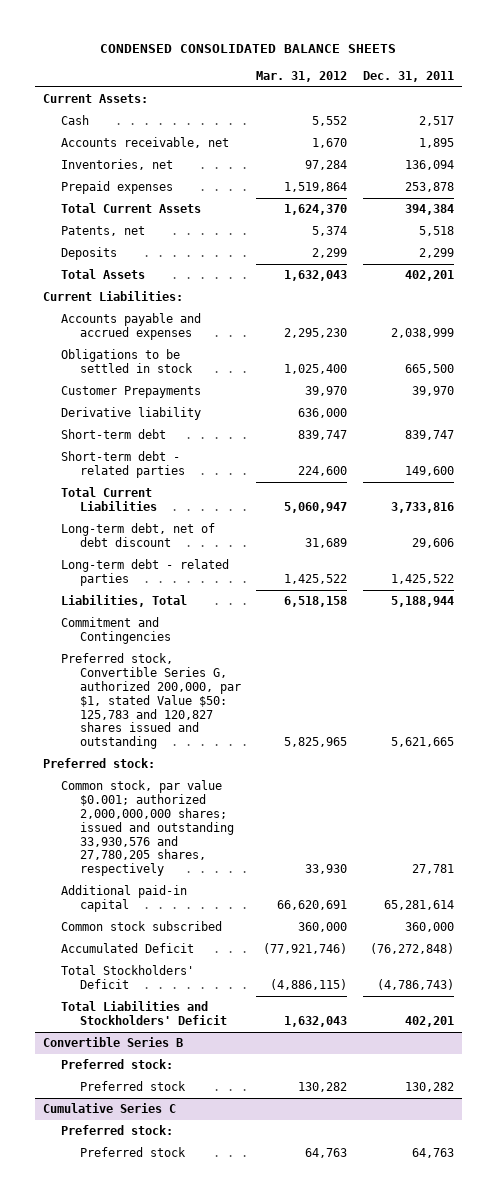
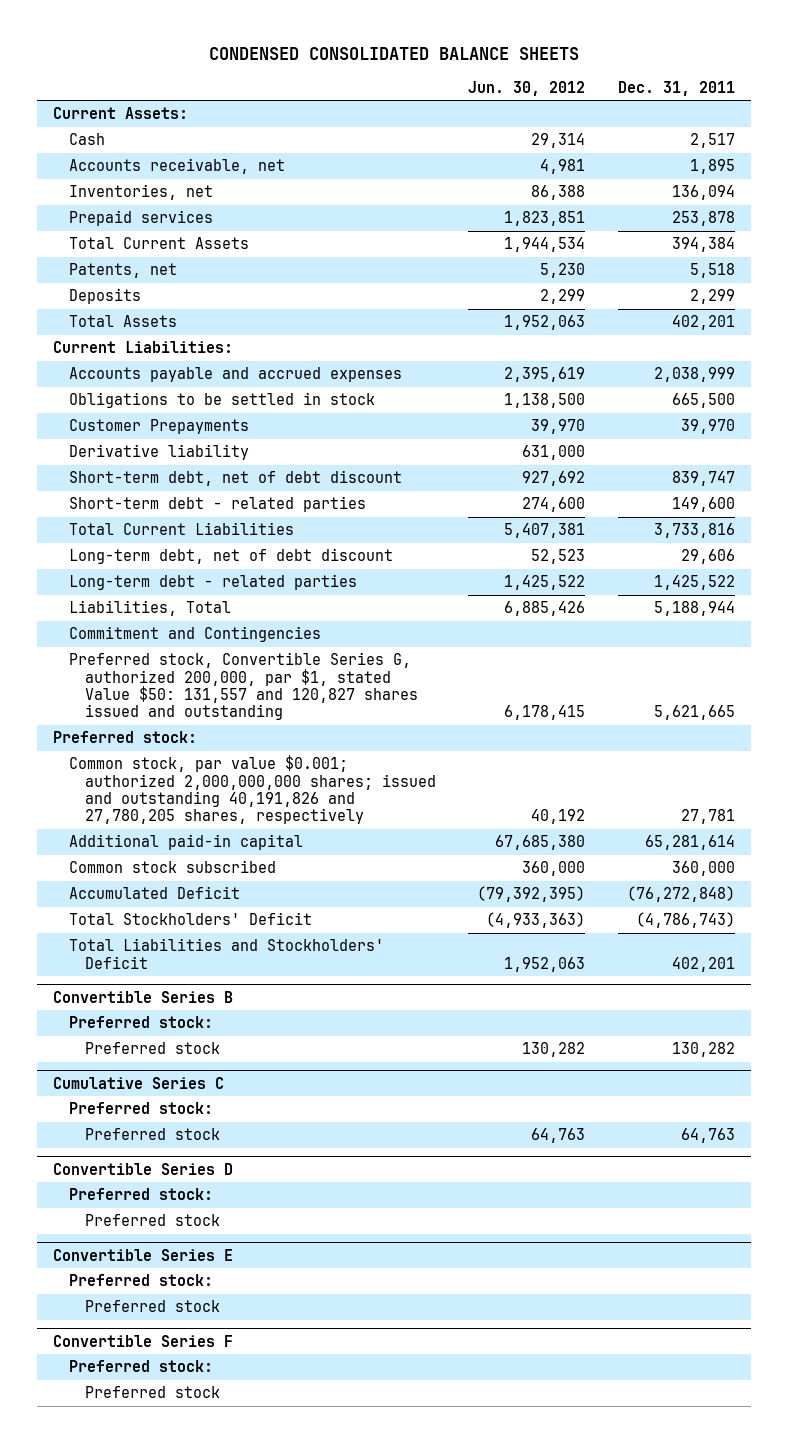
- | Mar. 31, 2012 | Dec. 31, 2011
+ | Jun. 30, 2012 | Dec. 31, 2011
- Prepaid expenses | 1,519,864 | 253,878
+ Prepaid services | 1,823,851 | 253,878
- Short-term debt | 839,747 | 839,747
+ Short-term debt, net of debt discount | 927,692 | 839,747
- Preferred stock, Convertible Series G, authorized 200,000, par $1, stated Value $50: 125,783 and 120,827 shares issued and outstanding | 5,825,965 | 5,621,665
+ Preferred stock, Convertible Series G, authorized 200,000, par $1, stated Value $50: 131,557 and 120,827 shares issued and outstanding | 6,178,415 | 5,621,665
- Common stock, par value $0.001; authorized 2,000,000,000 shares; issued and outstanding 33,930,576 and 27,780,205 shares, respectively | 33,930 | 27,781
+ Common stock, par value $0.001; authorized 2,000,000,000 shares; issued and outstanding 40,191,826 and 27,780,205 shares, respectively | 40,192 | 27,781
+ Convertible Series D
+ Preferred stock:
+ Preferred stock
+ Convertible Series E
+ Preferred stock:
+ Preferred stock
+ Convertible Series F
+ Preferred stock:
+ Preferred stock

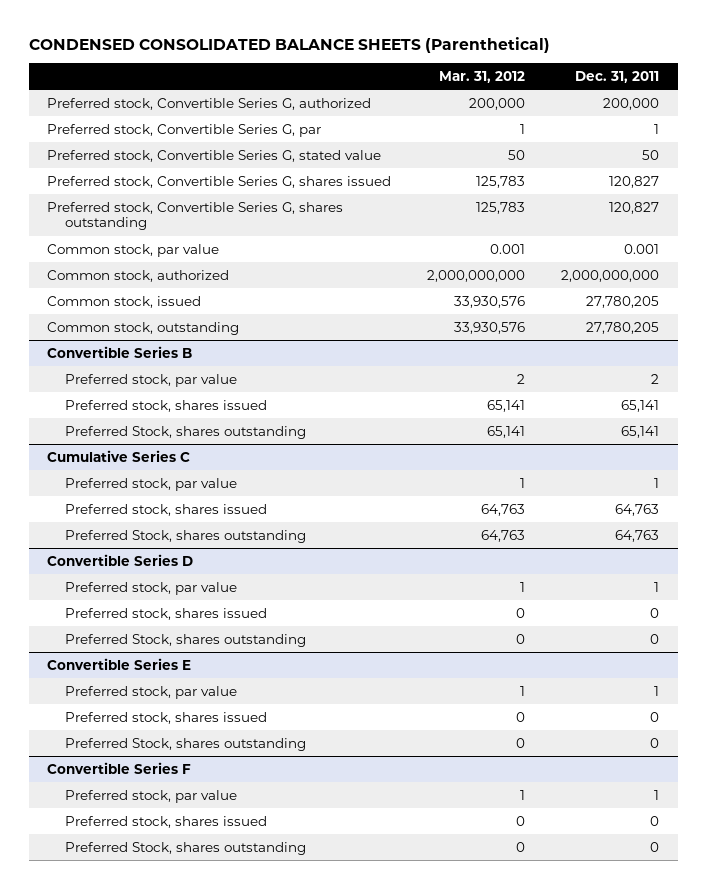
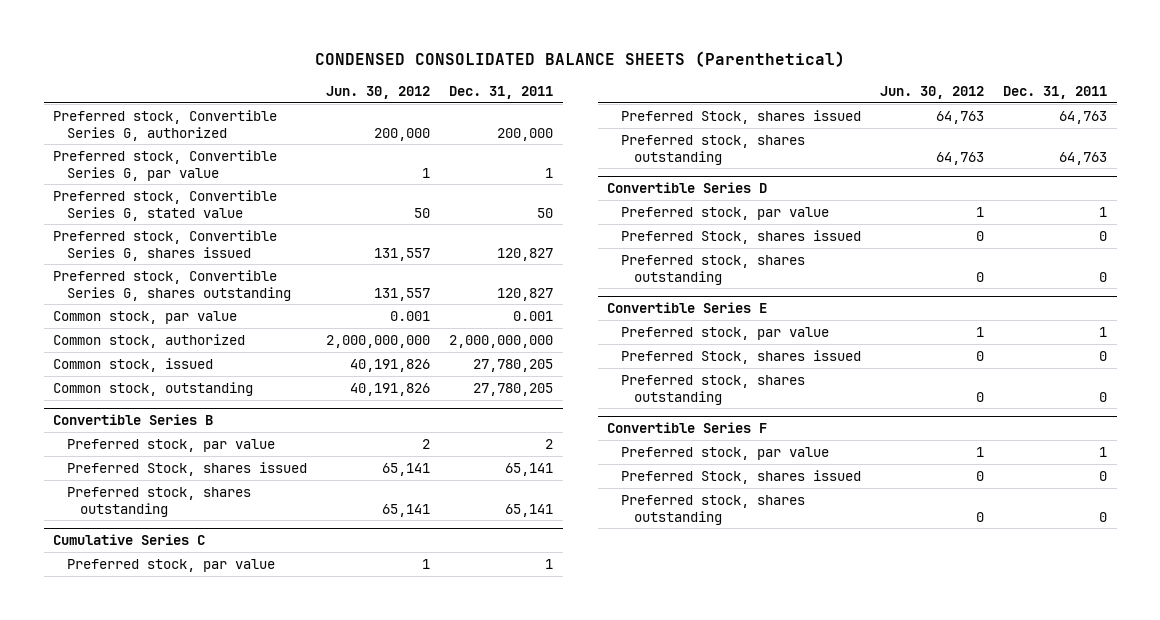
- | Mar. 31, 2012 | Dec. 31, 2011
+ | Jun. 30, 2012 | Dec. 31, 2011
- Preferred stock, Convertible Series G, par | 1 | 1
+ Preferred stock, Convertible Series G, par value | 1 | 1
@ Convertible Series B
- Preferred stock, shares issued | 65,141 | 65,141
- Preferred Stock, shares outstanding | 65,141 | 65,141
+ Preferred Stock, shares issued | 65,141 | 65,141
+ Preferred stock, shares outstanding | 65,141 | 65,141
@ Cumulative Series C
- Preferred stock, shares issued | 64,763 | 64,763
- Preferred Stock, shares outstanding | 64,763 | 64,763
+ Preferred Stock, shares issued | 64,763 | 64,763
+ Preferred stock, shares outstanding | 64,763 | 64,763
@ Convertible Series D
- Preferred stock, shares issued | 0 | 0
- Preferred Stock, shares outstanding | 0 | 0
+ Preferred Stock, shares issued | 0 | 0
+ Preferred stock, shares outstanding | 0 | 0
@ Convertible Series E
- Preferred stock, shares issued | 0 | 0
- Preferred Stock, shares outstanding | 0 | 0
+ Preferred Stock, shares issued | 0 | 0
+ Preferred stock, shares outstanding | 0 | 0
@ Convertible Series F
- Preferred stock, shares issued | 0 | 0
- Preferred Stock, shares outstanding | 0 | 0
+ Preferred Stock, shares issued | 0 | 0
+ Preferred stock, shares outstanding | 0 | 0

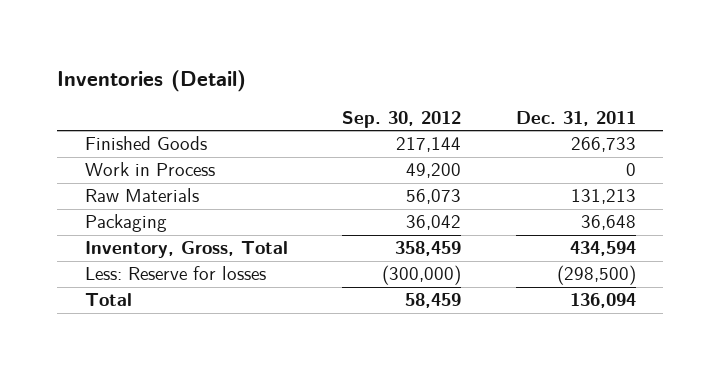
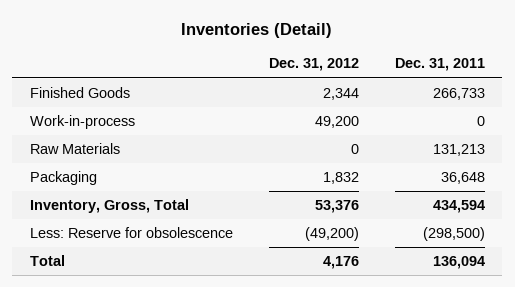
- | Sep. 30, 2012 | Dec. 31, 2011
+ | Dec. 31, 2012 | Dec. 31, 2011
- Work in Process | 49,200 | 0
+ Work-in-process | 49,200 | 0
- Less: Reserve for losses | (300,000) | (298,500)
+ Less: Reserve for obsolescence | (49,200) | (298,500)

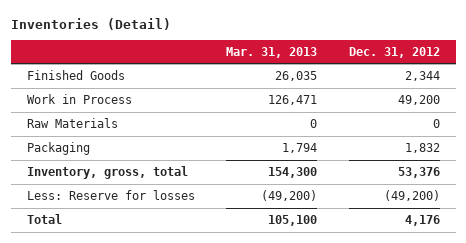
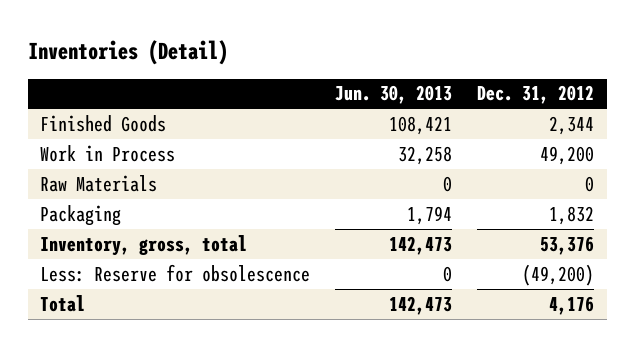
- | Mar. 31, 2013 | Dec. 31, 2012
+ | Jun. 30, 2013 | Dec. 31, 2012
- Less: Reserve for losses | (49,200) | (49,200)
+ Less: Reserve for obsolescence | 0 | (49,200)

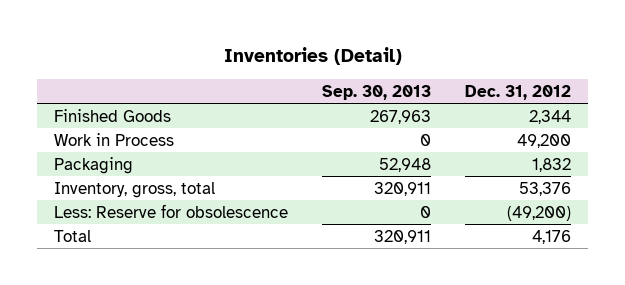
- | Jun. 30, 2013 | Dec. 31, 2012
+ | Sep. 30, 2013 | Dec. 31, 2012
- Raw Materials | 0 | 0

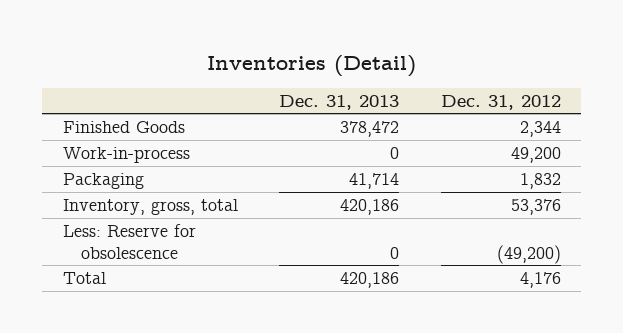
- | Sep. 30, 2013 | Dec. 31, 2012
+ | Dec. 31, 2013 | Dec. 31, 2012
- Work in Process | 0 | 49,200
+ Work-in-process | 0 | 49,200

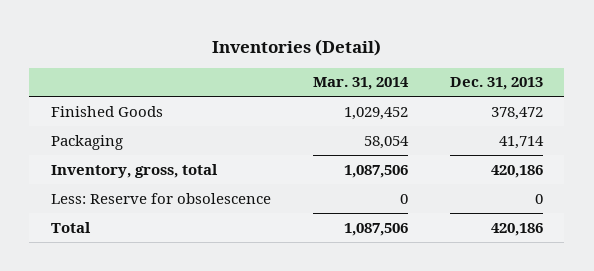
- | Dec. 31, 2013 | Dec. 31, 2012
+ | Mar. 31, 2014 | Dec. 31, 2013
- Work-in-process | 0 | 49,200

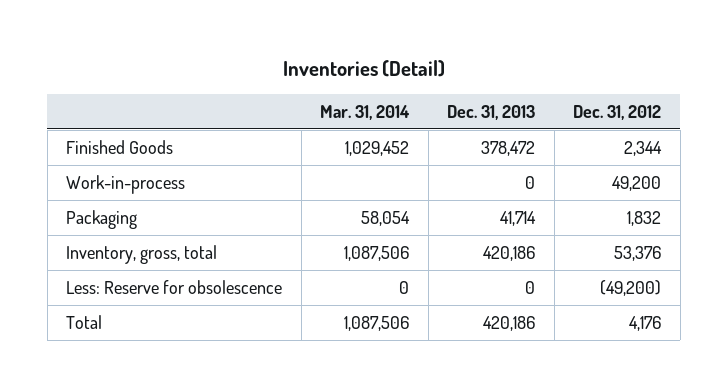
- | Mar. 31, 2014 | Dec. 31, 2013
+ | Mar. 31, 2014 | Dec. 31, 2013 | Dec. 31, 2012
+ Work-in-process | | 0 | 49,200

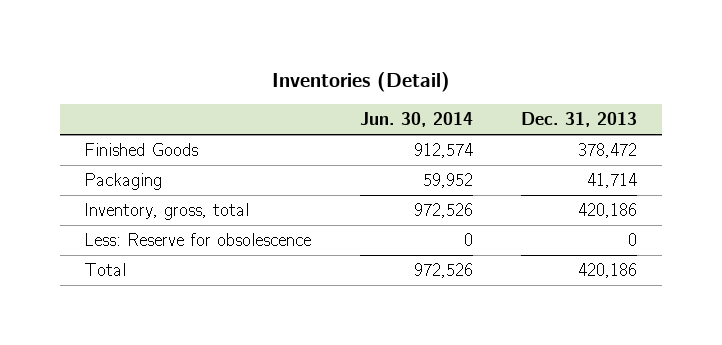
- | Mar. 31, 2014 | Dec. 31, 2013 | Dec. 31, 2012
+ | Jun. 30, 2014 | Dec. 31, 2013
- Work-in-process | | 0 | 49,200

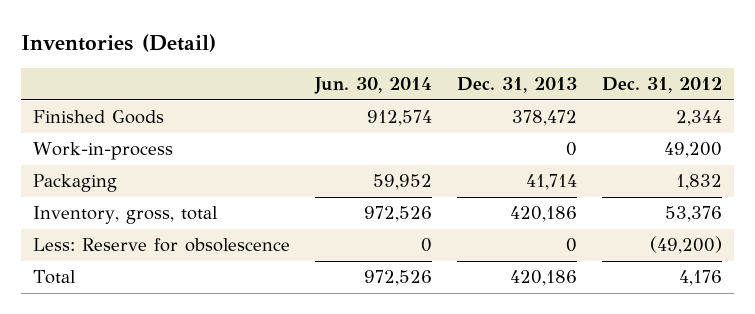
- | Jun. 30, 2014 | Dec. 31, 2013
+ | Jun. 30, 2014 | Dec. 31, 2013 | Dec. 31, 2012
+ Work-in-process | | 0 | 49,200

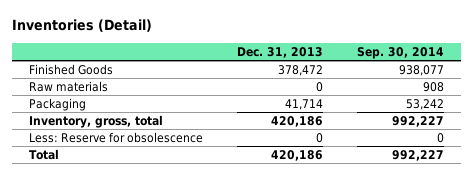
- | Jun. 30, 2014 | Dec. 31, 2013 | Dec. 31, 2012
+ | Dec. 31, 2013 | Sep. 30, 2014
- Work-in-process | | 0 | 49,200
+ Raw materials | 0 | 908

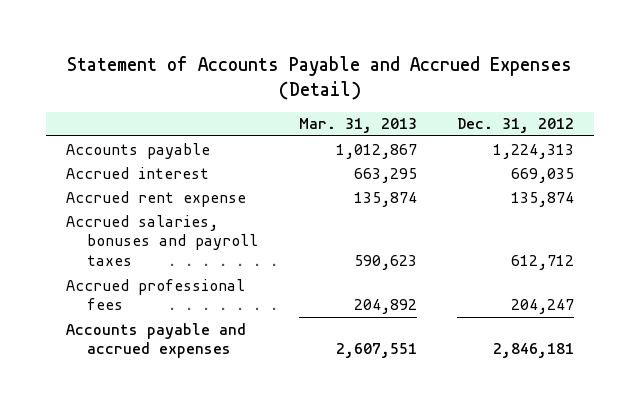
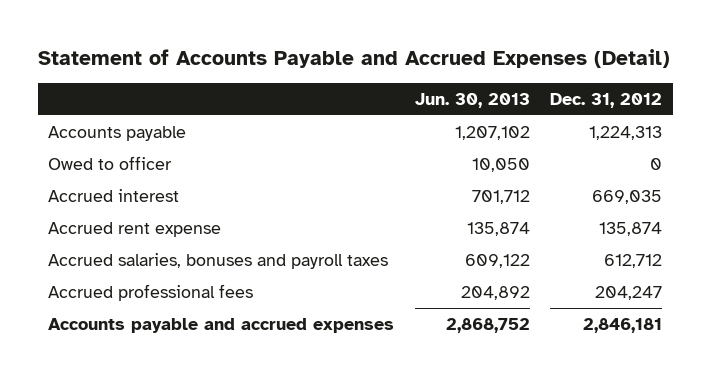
- | Mar. 31, 2013 | Dec. 31, 2012
+ | Jun. 30, 2013 | Dec. 31, 2012
+ Owed to officer | 10,050 | 0

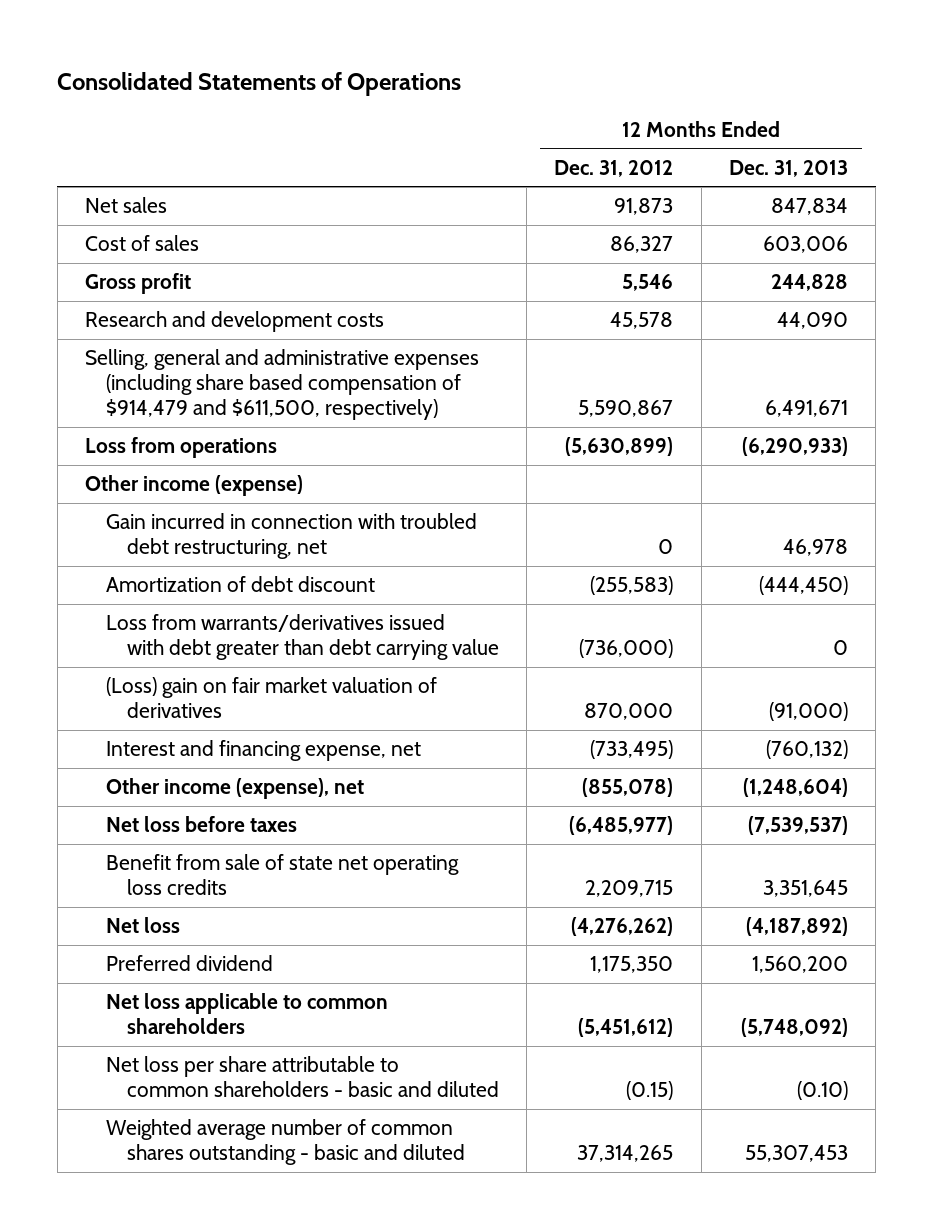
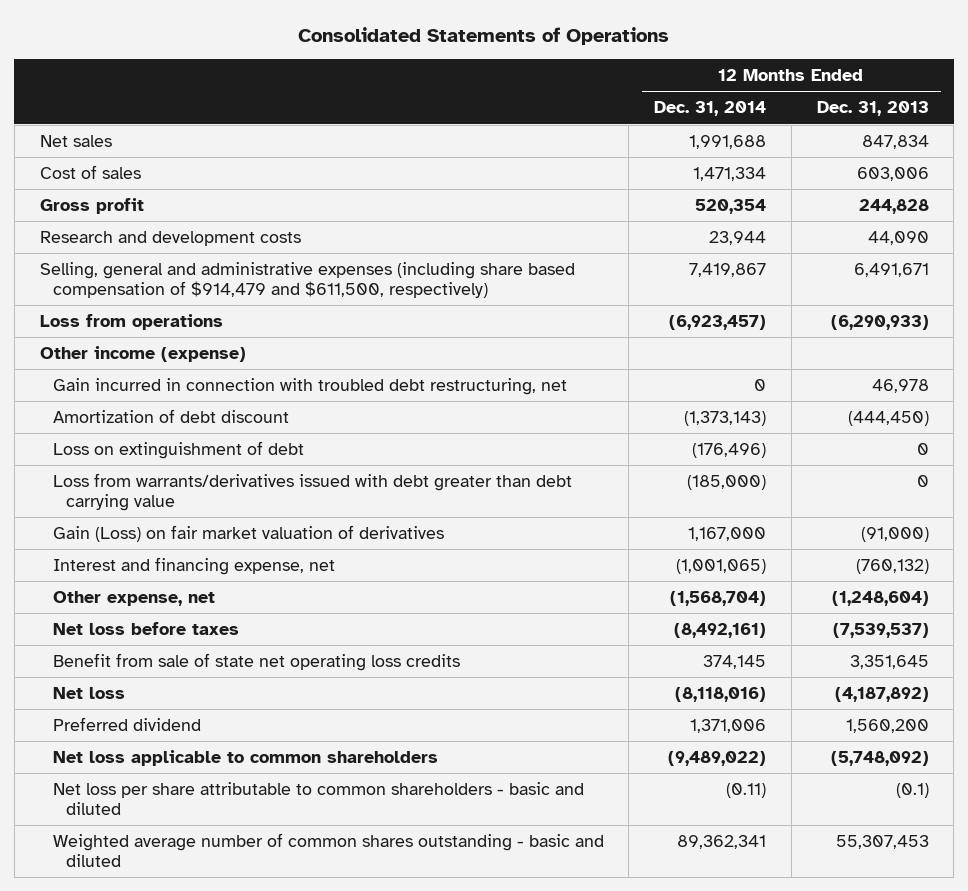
- | 12 Months Ended Dec. 31, 2012 | 12 Months Ended Dec. 31, 2013
+ | 12 Months Ended Dec. 31, 2014 | 12 Months Ended Dec. 31, 2013
+ Loss on extinguishment of debt | (176,496) | 0
- (Loss) gain on fair market valuation of derivatives | 870,000 | (91,000)
+ Gain (Loss) on fair market valuation of derivatives | 1,167,000 | (91,000)
- Other income (expense), net | (855,078) | (1,248,604)
+ Other expense, net | (1,568,704) | (1,248,604)
- Net loss per share attributable to common shareholders - basic and diluted | (0.15) | (0.10)
+ Net loss per share attributable to common shareholders - basic and diluted | (0.11) | (0.1)

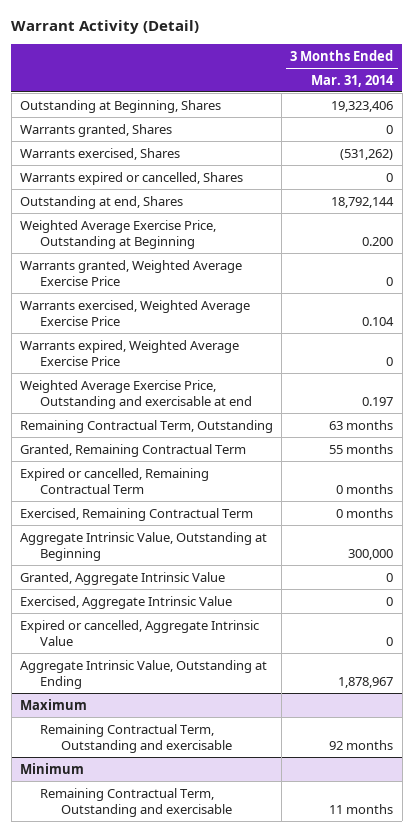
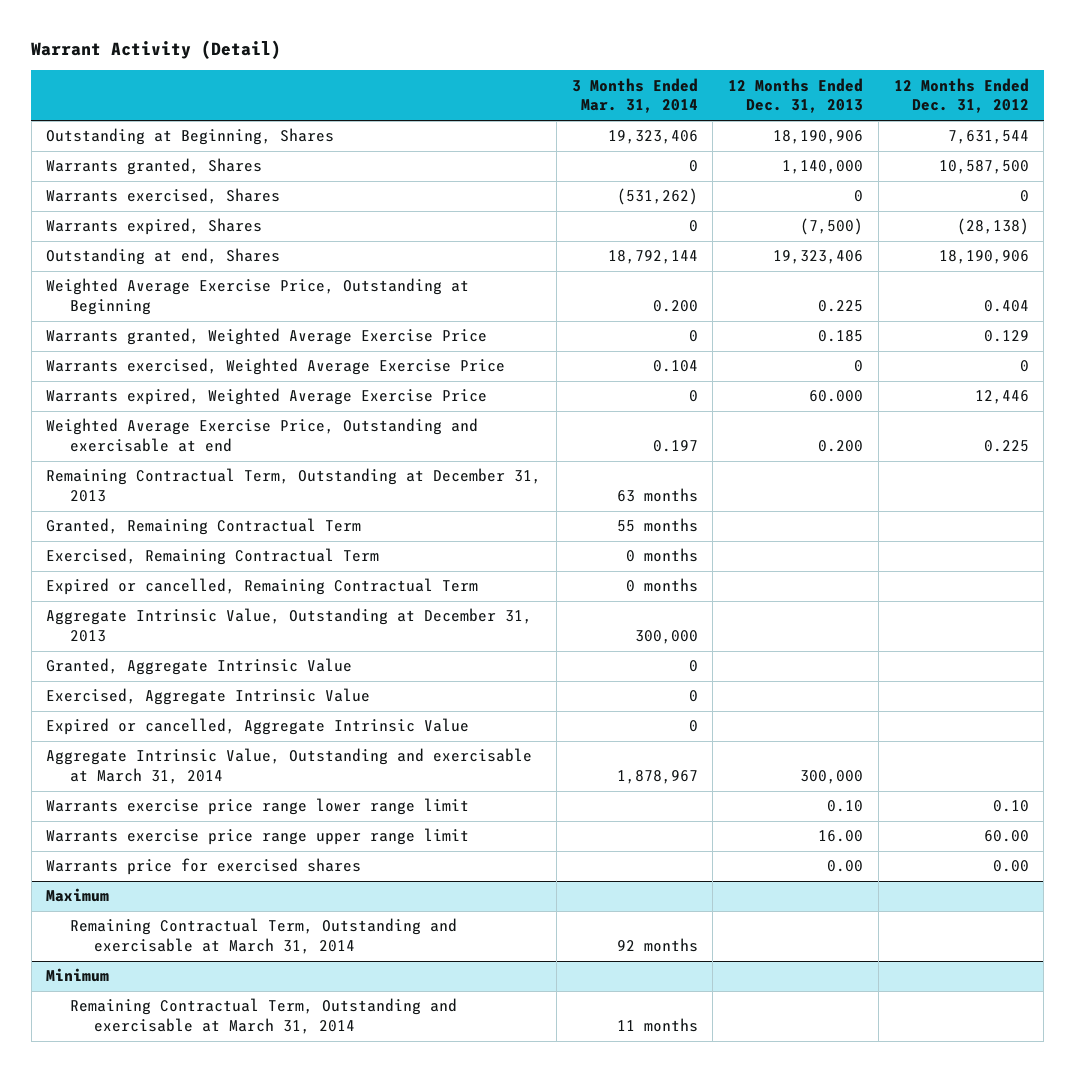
- | 3 Months Ended Mar. 31, 2014
+ | 3 Months Ended Mar. 31, 2014 | 12 Months Ended Dec. 31, 2013 | 12 Months Ended Dec. 31, 2012
- Warrants expired or cancelled, Shares | 0
+ Warrants expired, Shares | 0 | (7,500) | (28,138)
- Remaining Contractual Term, Outstanding | 63 months
+ Remaining Contractual Term, Outstanding at December 31, 2013 | 63 months | |
- Aggregate Intrinsic Value, Outstanding at Beginning | 300,000
moved down: Expired or cancelled, Remaining Contractual Term | 0 months | |
+ Aggregate Intrinsic Value, Outstanding at December 31, 2013 | 300,000 | |
- Aggregate Intrinsic Value, Outstanding at Ending | 1,878,967
+ Aggregate Intrinsic Value, Outstanding and exercisable at March 31, 2014 | 1,878,967 | 300,000 |
+ Warrants exercise price range lower range limit | | 0.10 | 0.10
+ Warrants exercise price range upper range limit | | 16.00 | 60.00
+ Warrants price for exercised shares | | 0.00 | 0.00
@ Maximum
- Remaining Contractual Term, Outstanding and exercisable | 92 months
+ Remaining Contractual Term, Outstanding and exercisable at March 31, 2014 | 92 months | |
@ Minimum
- Remaining Contractual Term, Outstanding and exercisable | 11 months
+ Remaining Contractual Term, Outstanding and exercisable at March 31, 2014 | 11 months | |

